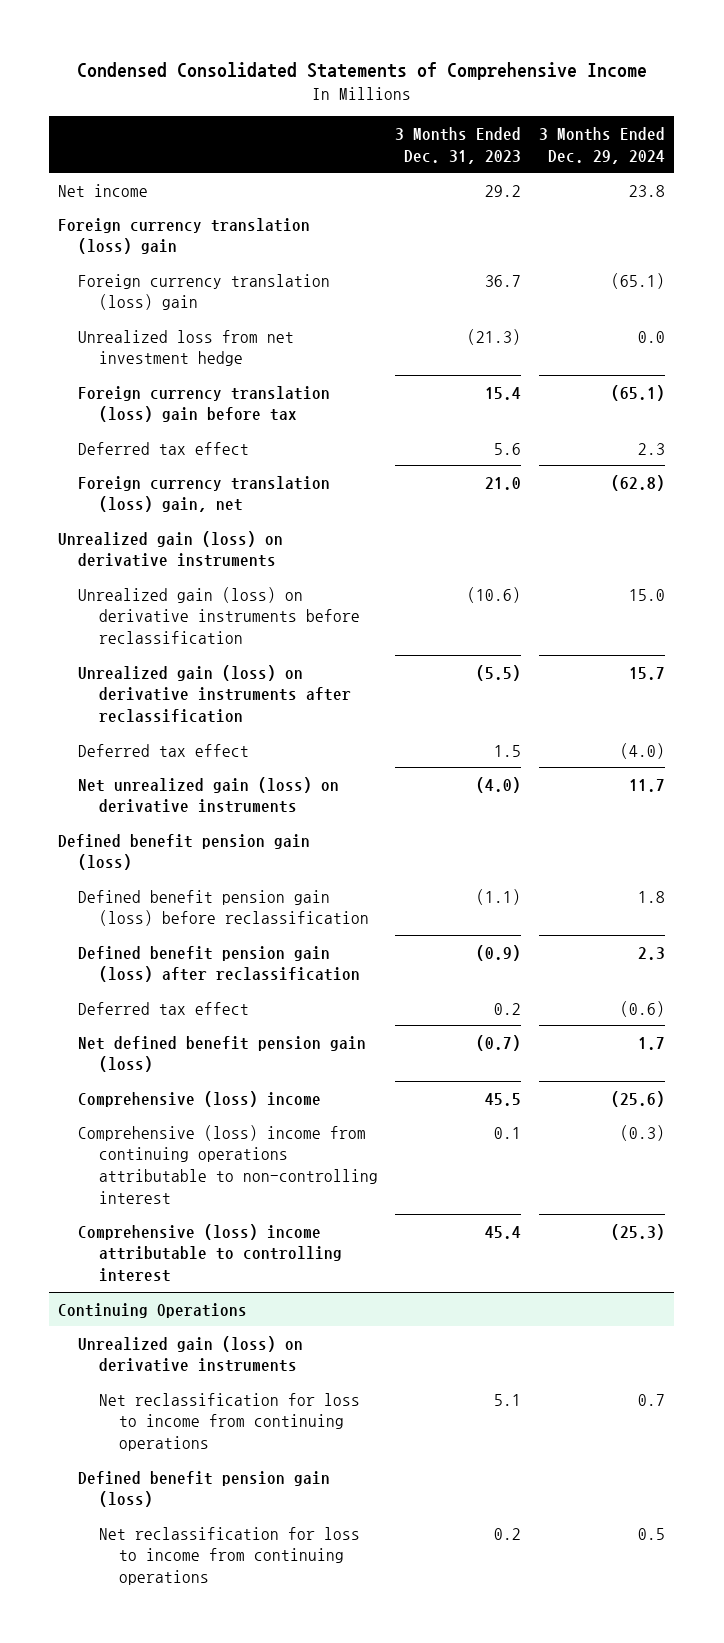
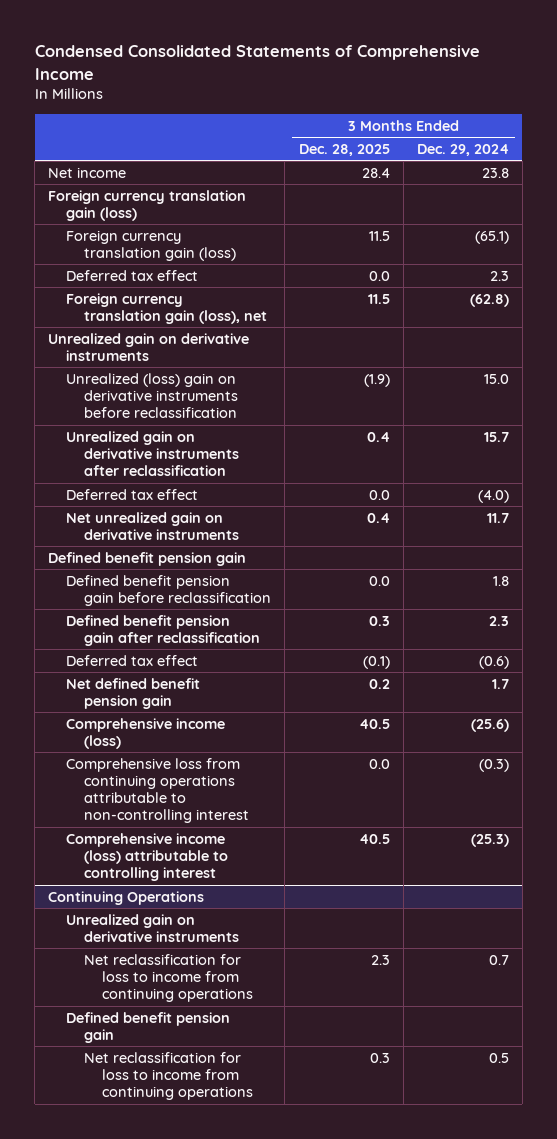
- | 3 Months Ended Dec. 31, 2023 | 3 Months Ended Dec. 29, 2024
+ | 3 Months Ended Dec. 28, 2025 | 3 Months Ended Dec. 29, 2024
- Foreign currency translation (loss) gain
- Foreign currency translation (loss) gain | 36.7 | (65.1)
- Unrealized loss from net investment hedge | (21.3) | 0.0
- Foreign currency translation (loss) gain before tax | 15.4 | (65.1)
+ Foreign currency translation gain (loss)
+ Foreign currency translation gain (loss) | 11.5 | (65.1)
- Foreign currency translation (loss) gain, net | 21.0 | (62.8)
- Unrealized gain (loss) on derivative instruments
- Unrealized gain (loss) on derivative instruments before reclassification | (10.6) | 15.0
- Unrealized gain (loss) on derivative instruments after reclassification | (5.5) | 15.7
+ Foreign currency translation gain (loss), net | 11.5 | (62.8)
+ Unrealized gain on derivative instruments
+ Unrealized (loss) gain on derivative instruments before reclassification | (1.9) | 15.0
+ Unrealized gain on derivative instruments after reclassification | 0.4 | 15.7
- Net unrealized gain (loss) on derivative instruments | (4.0) | 11.7
- Defined benefit pension gain (loss)
- Defined benefit pension gain (loss) before reclassification | (1.1) | 1.8
- Defined benefit pension gain (loss) after reclassification | (0.9) | 2.3
+ Net unrealized gain on derivative instruments | 0.4 | 11.7
+ Defined benefit pension gain
+ Defined benefit pension gain before reclassification | 0.0 | 1.8
+ Defined benefit pension gain after reclassification | 0.3 | 2.3
- Net defined benefit pension gain (loss) | (0.7) | 1.7
- Comprehensive (loss) income | 45.5 | (25.6)
- Comprehensive (loss) income from continuing operations attributable to non-controlling interest | 0.1 | (0.3)
- Comprehensive (loss) income attributable to controlling interest | 45.4 | (25.3)
+ Net defined benefit pension gain | 0.2 | 1.7
+ Comprehensive income (loss) | 40.5 | (25.6)
+ Comprehensive loss from continuing operations attributable to non-controlling interest | 0.0 | (0.3)
+ Comprehensive income (loss) attributable to controlling interest | 40.5 | (25.3)
@ Continuing Operations
- Unrealized gain (loss) on derivative instruments
+ Unrealized gain on derivative instruments
- Defined benefit pension gain (loss)
+ Defined benefit pension gain

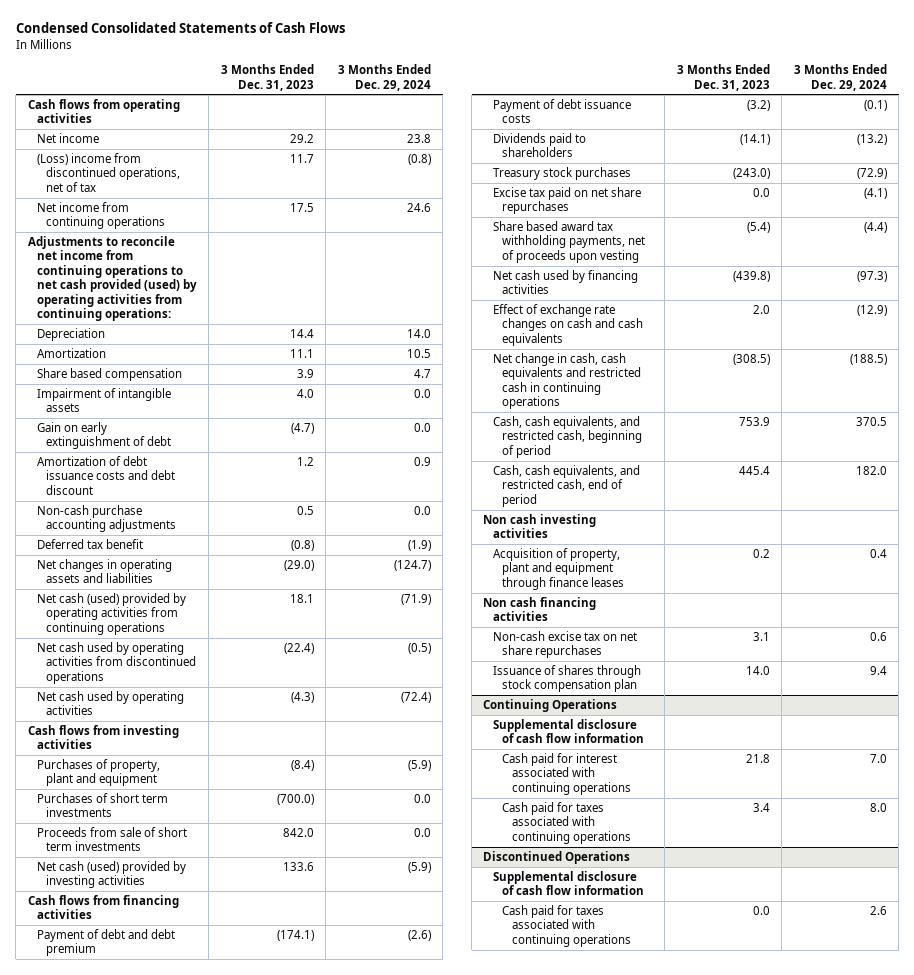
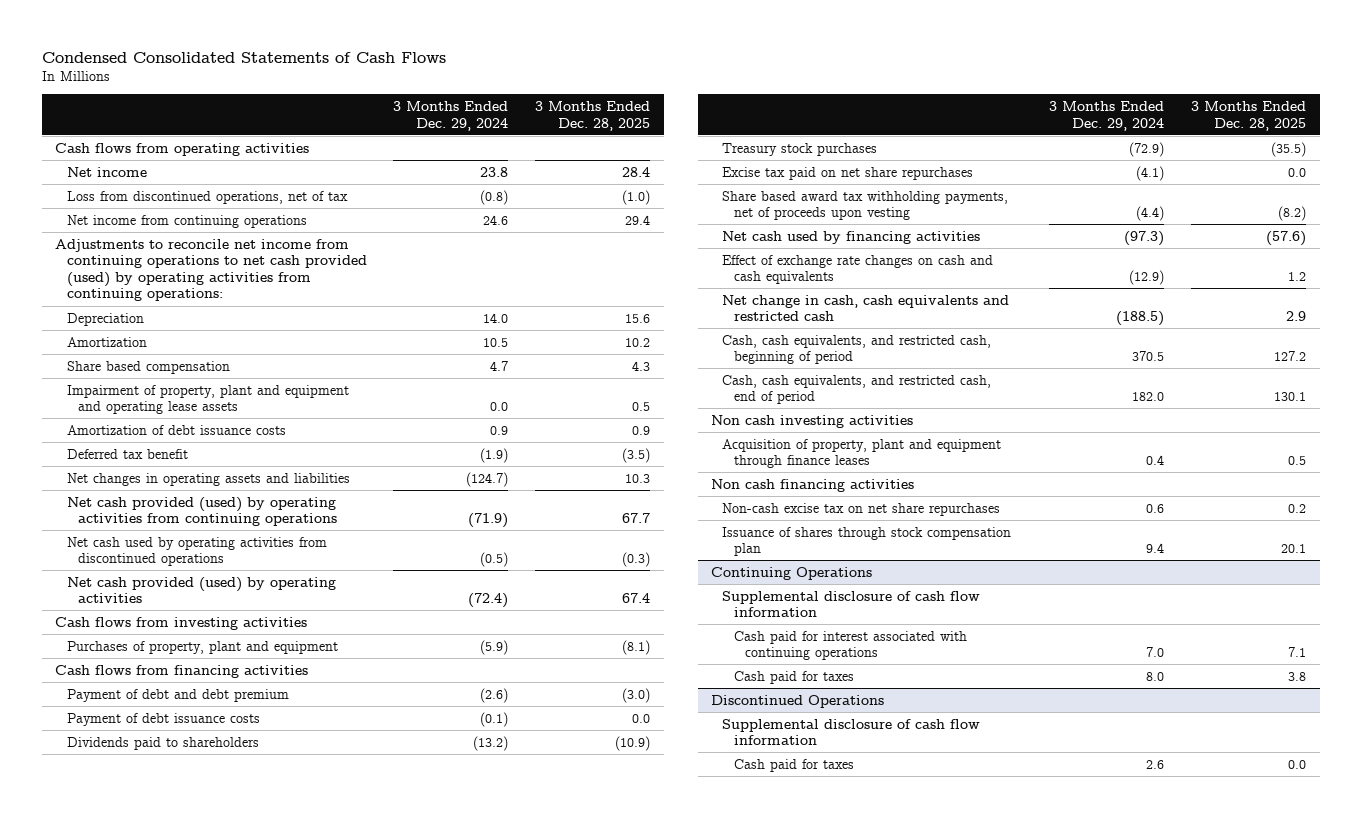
- | 3 Months Ended Dec. 31, 2023 | 3 Months Ended Dec. 29, 2024
+ | 3 Months Ended Dec. 29, 2024 | 3 Months Ended Dec. 28, 2025
- (Loss) income from discontinued operations, net of tax | 11.7 | (0.8)
+ Loss from discontinued operations, net of tax | (0.8) | (1.0)
- Impairment of intangible assets | 4.0 | 0.0
- Gain on early extinguishment of debt | (4.7) | 0.0
- Amortization of debt issuance costs and debt discount | 1.2 | 0.9
- Non-cash purchase accounting adjustments | 0.5 | 0.0
+ Impairment of property, plant and equipment and operating lease assets | 0.0 | 0.5
+ Amortization of debt issuance costs | 0.9 | 0.9
- Net cash (used) provided by operating activities from continuing operations | 18.1 | (71.9)
+ Net cash provided (used) by operating activities from continuing operations | (71.9) | 67.7
- Net cash used by operating activities | (4.3) | (72.4)
+ Net cash provided (used) by operating activities | (72.4) | 67.4
- Purchases of short term investments | (700.0) | 0.0
- Proceeds from sale of short term investments | 842.0 | 0.0
- Net cash (used) provided by investing activities | 133.6 | (5.9)
- Net change in cash, cash equivalents and restricted cash in continuing operations | (308.5) | (188.5)
+ Net change in cash, cash equivalents and restricted cash | (188.5) | 2.9
@ Continuing Operations
- Cash paid for taxes associated with continuing operations | 3.4 | 8.0
+ Cash paid for taxes | 8.0 | 3.8
@ Discontinued Operations
- Cash paid for taxes associated with continuing operations | 0.0 | 2.6
+ Cash paid for taxes | 2.6 | 0.0

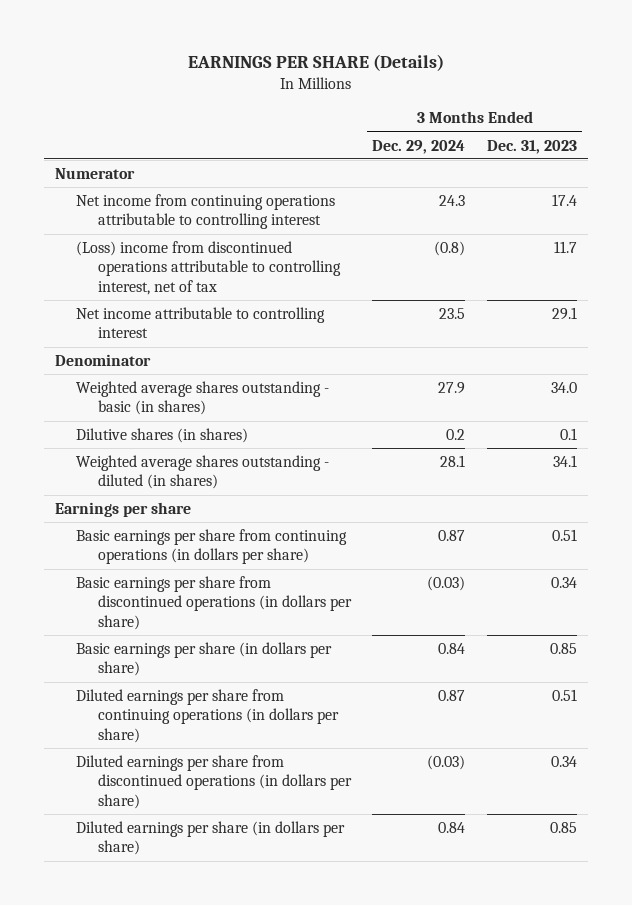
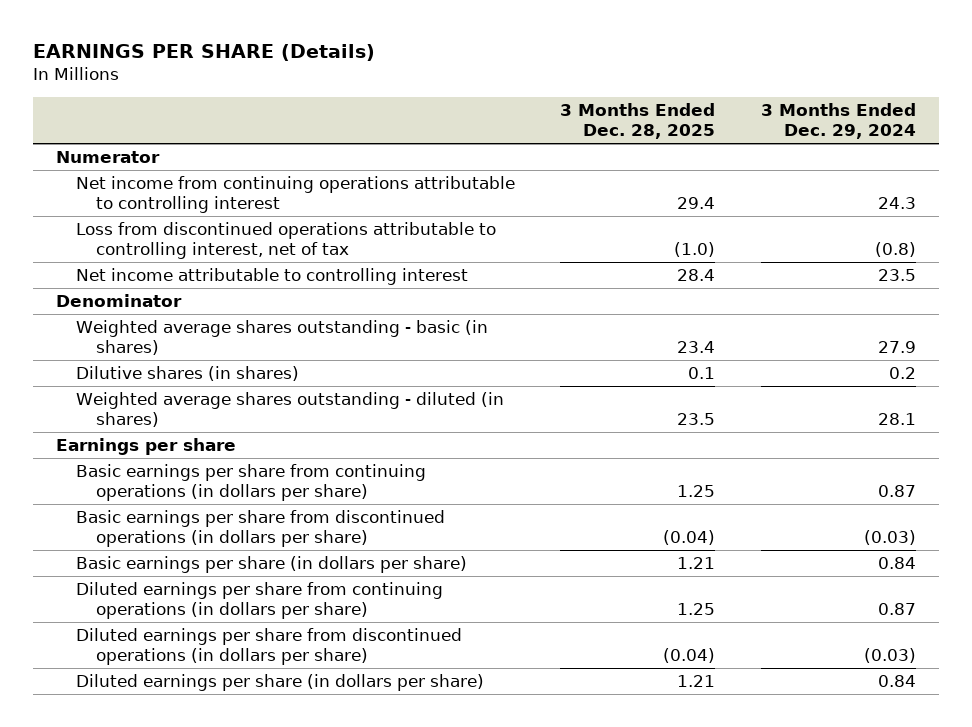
- | 3 Months Ended Dec. 29, 2024 | 3 Months Ended Dec. 31, 2023
+ | 3 Months Ended Dec. 28, 2025 | 3 Months Ended Dec. 29, 2024
- (Loss) income from discontinued operations attributable to controlling interest, net of tax | (0.8) | 11.7
+ Loss from discontinued operations attributable to controlling interest, net of tax | (1.0) | (0.8)

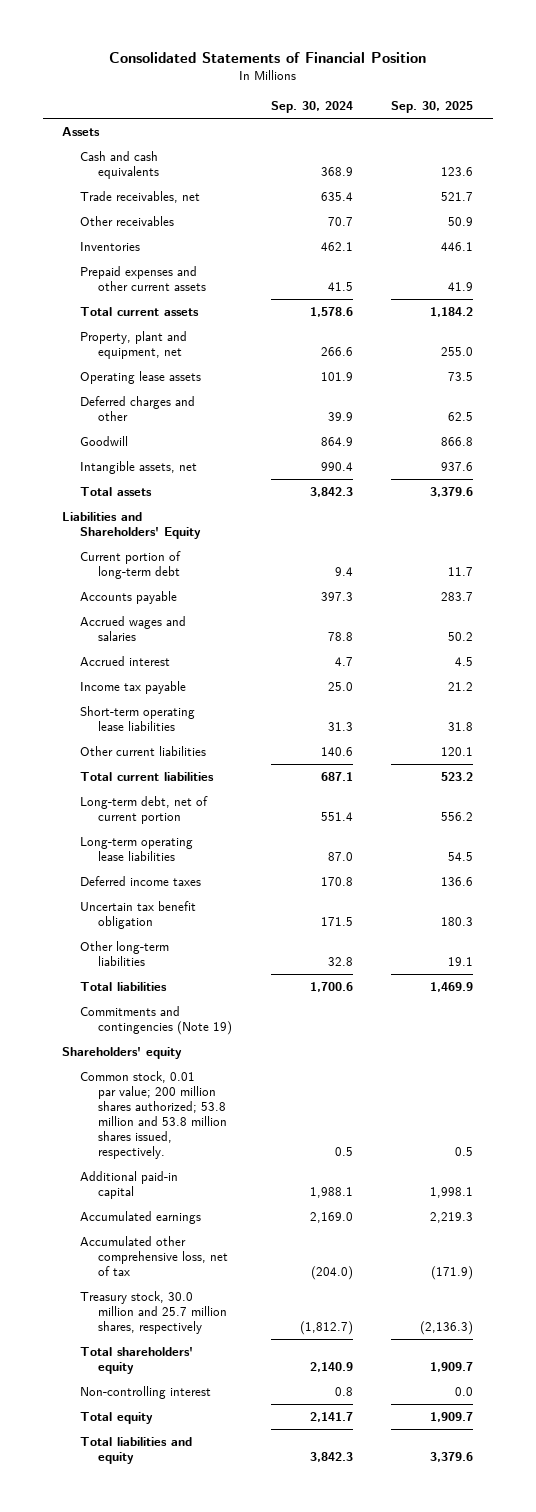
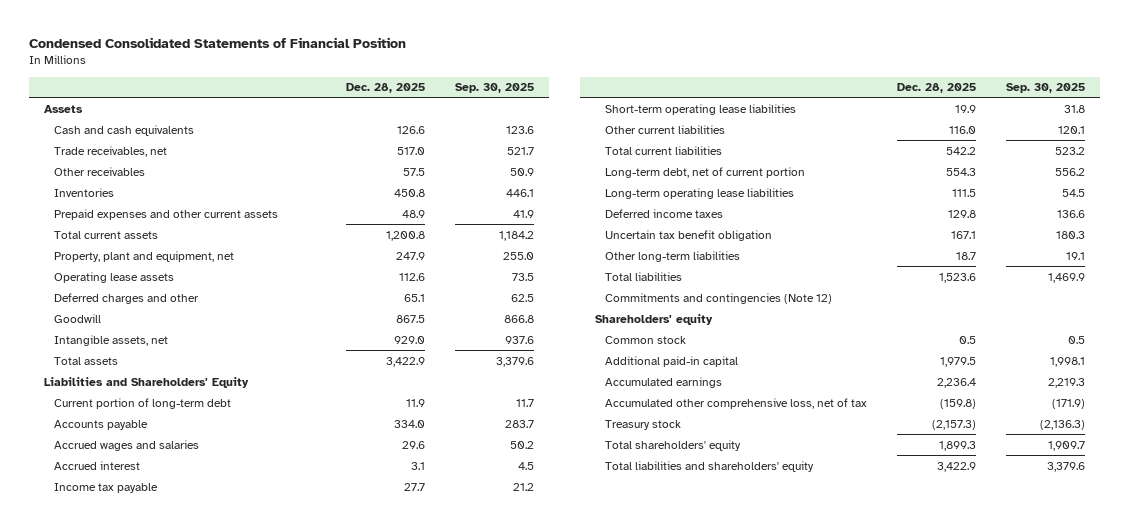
- Consolidated Statements of Financial Position
+ Condensed Consolidated Statements of Financial Position
- | Sep. 30, 2024 | Sep. 30, 2025
+ | Dec. 28, 2025 | Sep. 30, 2025
- Commitments and contingencies (Note 19)
+ Commitments and contingencies (Note 12)
- Common stock, 0.01 par value; 200 million shares authorized; 53.8 million and 53.8 million shares issued, respectively. | 0.5 | 0.5
+ Common stock | 0.5 | 0.5
- Treasury stock, 30.0 million and 25.7 million shares, respectively | (1,812.7) | (2,136.3)
+ Treasury stock | (2,157.3) | (2,136.3)
- Non-controlling interest | 0.8 | 0.0
- Total equity | 2,141.7 | 1,909.7
- Total liabilities and equity | 3,842.3 | 3,379.6
+ Total liabilities and shareholders' equity | 3,422.9 | 3,379.6

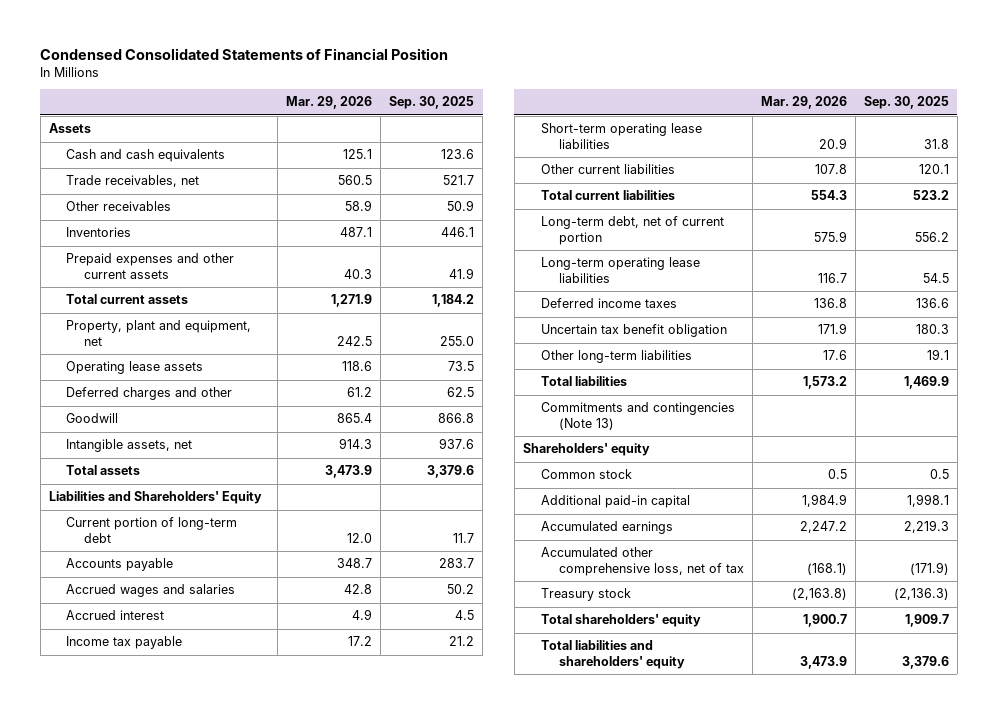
- | Dec. 28, 2025 | Sep. 30, 2025
+ | Mar. 29, 2026 | Sep. 30, 2025
- Commitments and contingencies (Note 12)
+ Commitments and contingencies (Note 13)

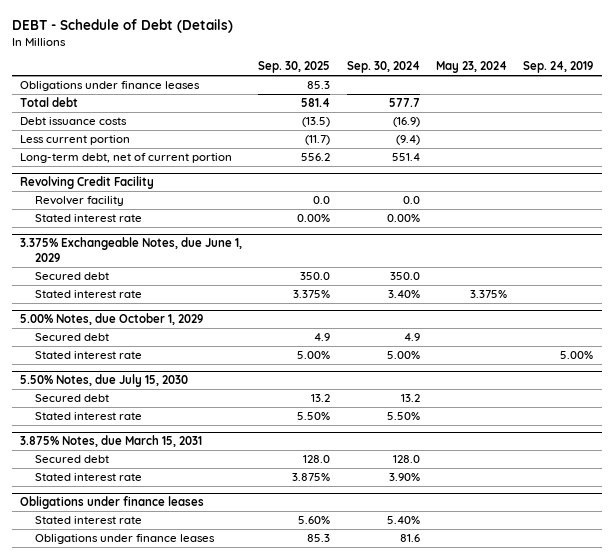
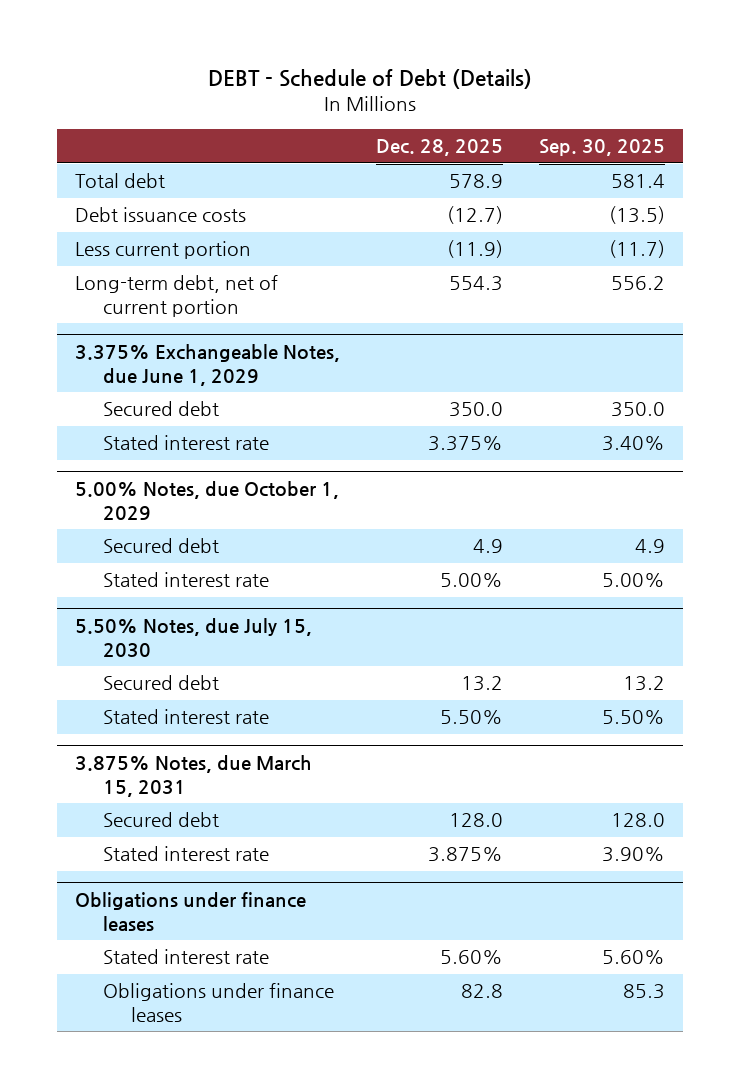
- | Sep. 30, 2025 | Sep. 30, 2024 | May 23, 2024 | Sep. 24, 2019
+ | Dec. 28, 2025 | Sep. 30, 2025
- Obligations under finance leases | 85.3 | | |
- Revolving Credit Facility
- Revolver facility | 0.0 | 0.0 | |
- Stated interest rate | 0.00% | 0.00% | |
@ 3.375% Exchangeable Notes, due June 1, 2029
- Stated interest rate | 3.375% | 3.40% | 3.375% |
+ Stated interest rate | 3.375% | 3.40%
@ 3.875% Notes, due March 15, 2031
- Stated interest rate | 3.875% | 3.90% | |
+ Stated interest rate | 3.875% | 3.90%

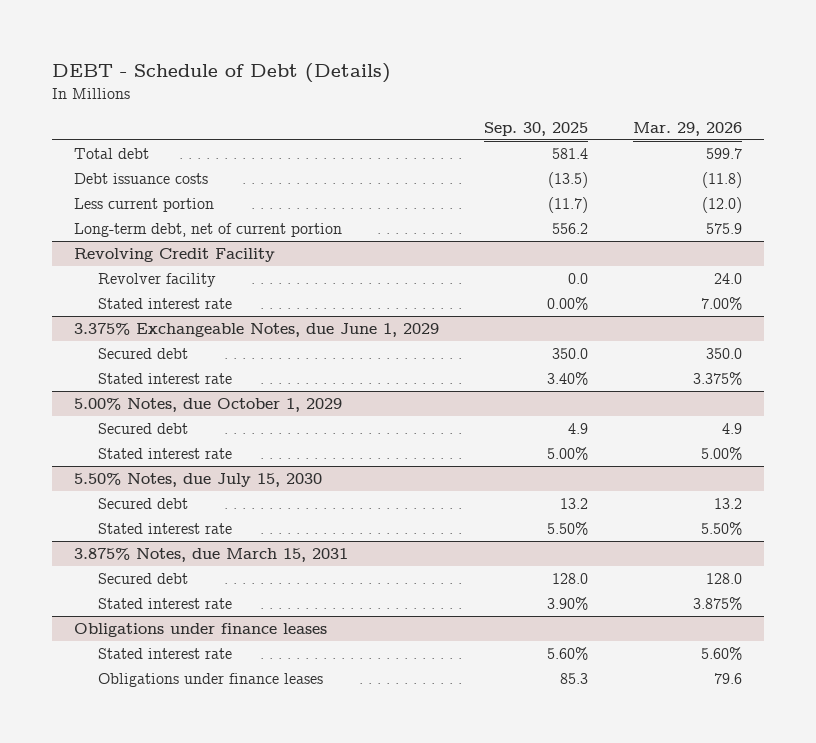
- | Dec. 28, 2025 | Sep. 30, 2025
+ | Sep. 30, 2025 | Mar. 29, 2026
+ Revolving Credit Facility
+ Revolver facility | 0.0 | 24.0
+ Stated interest rate | 0.00% | 7.00%

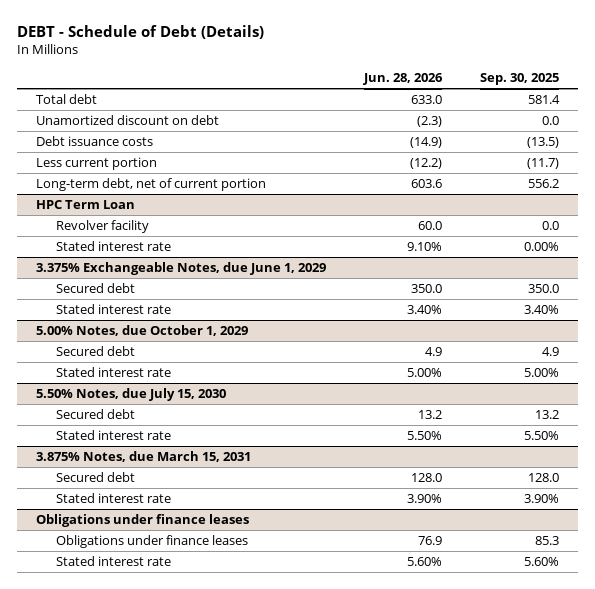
- | Sep. 30, 2025 | Mar. 29, 2026
+ | Jun. 28, 2026 | Sep. 30, 2025
+ Unamortized discount on debt | (2.3) | 0.0
- Revolving Credit Facility
+ HPC Term Loan
@ Obligations under finance leases
moved down: Stated interest rate | 5.60% | 5.60%

